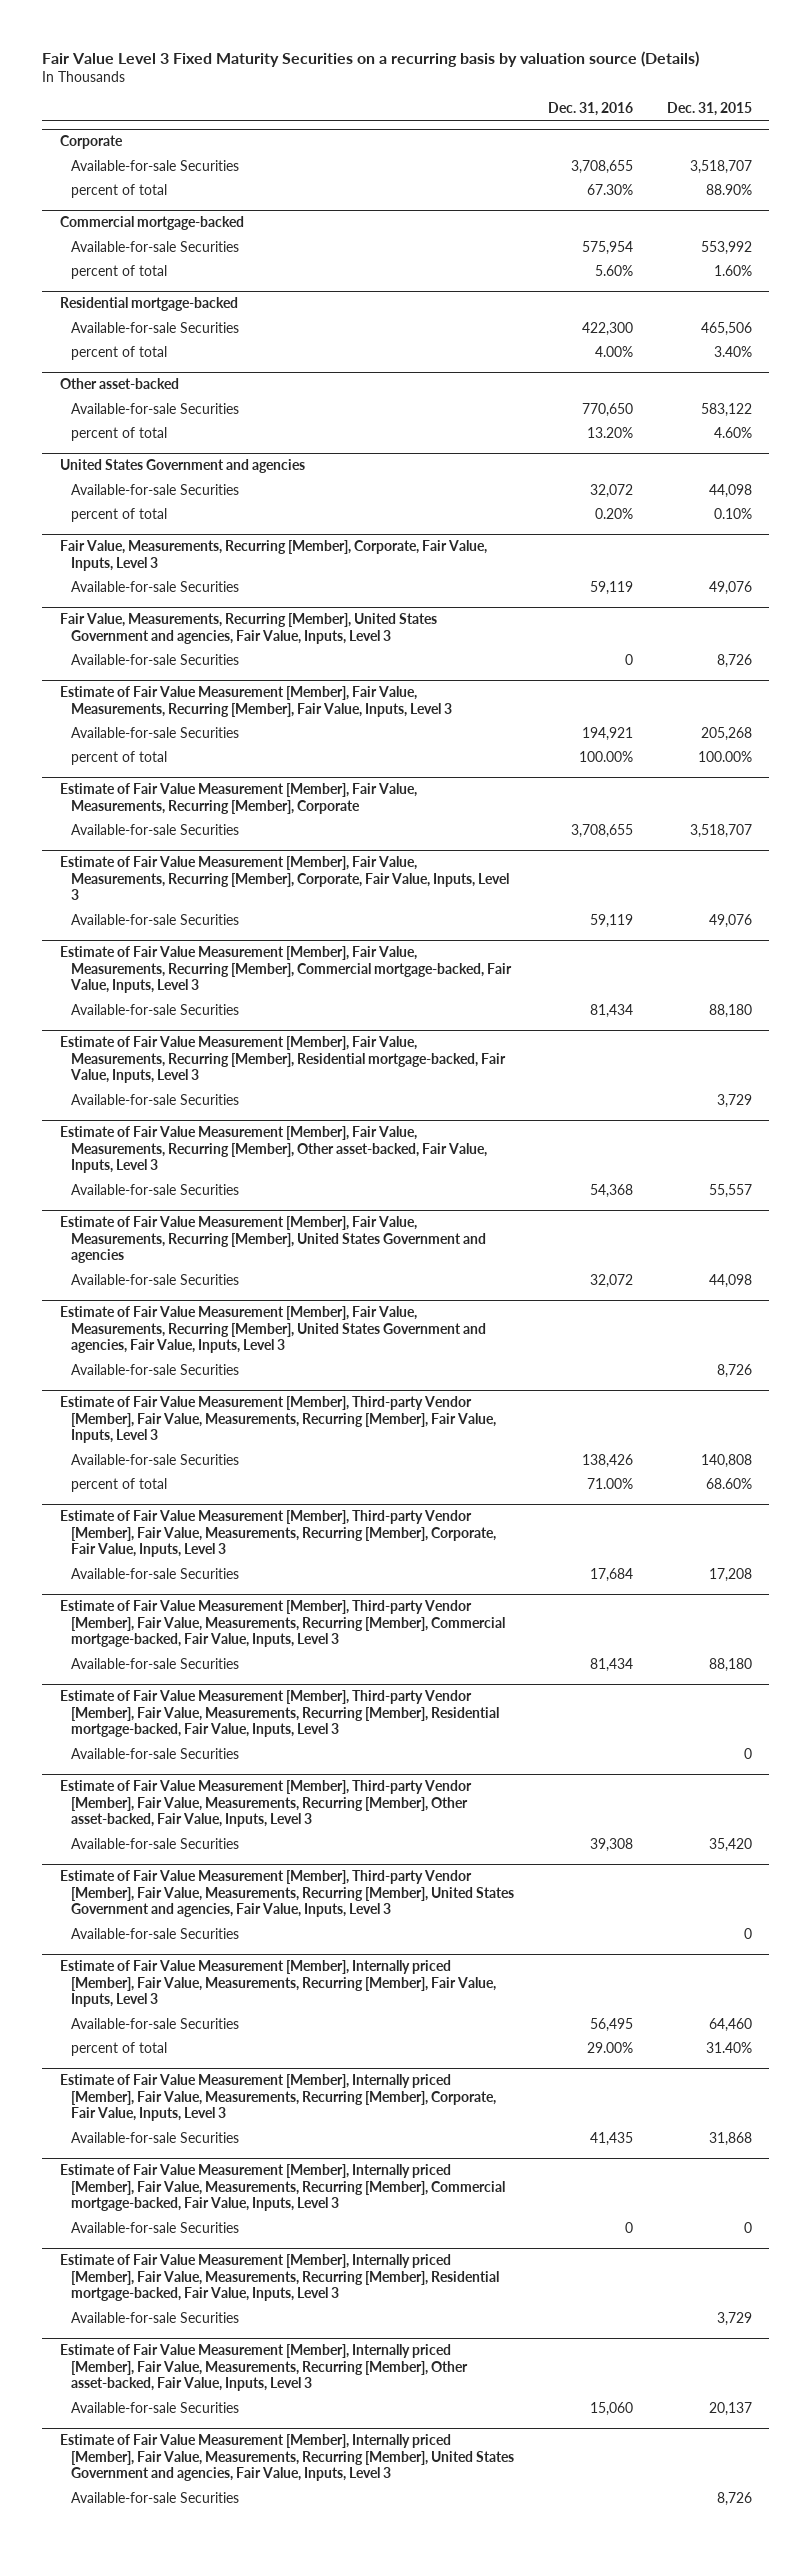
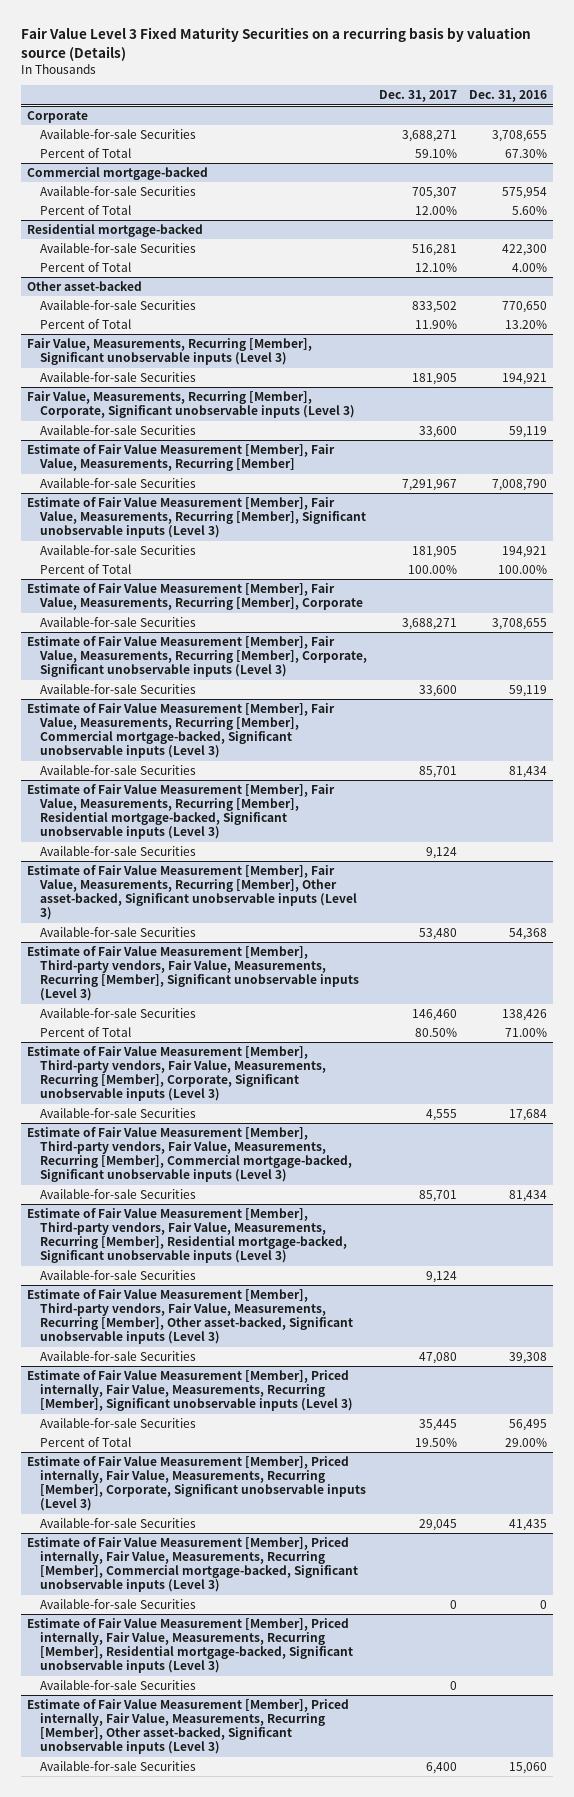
- | Dec. 31, 2016 | Dec. 31, 2015
+ | Dec. 31, 2017 | Dec. 31, 2016
@ Corporate
- percent of total | 67.30% | 88.90%
+ Percent of Total | 59.10% | 67.30%
@ Commercial mortgage-backed
- percent of total | 5.60% | 1.60%
+ Percent of Total | 12.00% | 5.60%
@ Residential mortgage-backed
- percent of total | 4.00% | 3.40%
+ Percent of Total | 12.10% | 4.00%
@ Other asset-backed
- percent of total | 13.20% | 4.60%
- United States Government and agencies
- Available-for-sale Securities | 32,072 | 44,098
- percent of total | 0.20% | 0.10%
- Fair Value, Measurements, Recurring [Member], Corporate, Fair Value, Inputs, Level 3
@ Other asset-backed
+ Percent of Total | 11.90% | 13.20%
+ Fair Value, Measurements, Recurring [Member], Significant unobservable inputs (Level 3)
+ Available-for-sale Securities | 181,905 | 194,921
+ Fair Value, Measurements, Recurring [Member], Corporate, Significant unobservable inputs (Level 3)
- Fair Value, Measurements, Recurring [Member], United States Government and agencies, Fair Value, Inputs, Level 3
- Available-for-sale Securities | 0 | 8,726
- Estimate of Fair Value Measurement [Member], Fair Value, Measurements, Recurring [Member], Fair Value, Inputs, Level 3
+ Estimate of Fair Value Measurement [Member], Fair Value, Measurements, Recurring [Member]
+ Available-for-sale Securities | 7,291,967 | 7,008,790
+ Estimate of Fair Value Measurement [Member], Fair Value, Measurements, Recurring [Member], Significant unobservable inputs (Level 3)
- percent of total | 100.00% | 100.00%
+ Percent of Total | 100.00% | 100.00%
- Estimate of Fair Value Measurement [Member], Fair Value, Measurements, Recurring [Member], Corporate, Fair Value, Inputs, Level 3
+ Estimate of Fair Value Measurement [Member], Fair Value, Measurements, Recurring [Member], Corporate, Significant unobservable inputs (Level 3)
- Estimate of Fair Value Measurement [Member], Fair Value, Measurements, Recurring [Member], Commercial mortgage-backed, Fair Value, Inputs, Level 3
+ Estimate of Fair Value Measurement [Member], Fair Value, Measurements, Recurring [Member], Commercial mortgage-backed, Significant unobservable inputs (Level 3)
- Estimate of Fair Value Measurement [Member], Fair Value, Measurements, Recurring [Member], Residential mortgage-backed, Fair Value, Inputs, Level 3
+ Estimate of Fair Value Measurement [Member], Fair Value, Measurements, Recurring [Member], Residential mortgage-backed, Significant unobservable inputs (Level 3)
- Estimate of Fair Value Measurement [Member], Fair Value, Measurements, Recurring [Member], Other asset-backed, Fair Value, Inputs, Level 3
+ Estimate of Fair Value Measurement [Member], Fair Value, Measurements, Recurring [Member], Other asset-backed, Significant unobservable inputs (Level 3)
- Estimate of Fair Value Measurement [Member], Fair Value, Measurements, Recurring [Member], United States Government and agencies
- Available-for-sale Securities | 32,072 | 44,098
- Estimate of Fair Value Measurement [Member], Fair Value, Measurements, Recurring [Member], United States Government and agencies, Fair Value, Inputs, Level 3
- Available-for-sale Securities | | 8,726
- Estimate of Fair Value Measurement [Member], Third-party Vendor [Member], Fair Value, Measurements, Recurring [Member], Fair Value, Inputs, Level 3
+ Estimate of Fair Value Measurement [Member], Third-party vendors, Fair Value, Measurements, Recurring [Member], Significant unobservable inputs (Level 3)
- percent of total | 71.00% | 68.60%
- Estimate of Fair Value Measurement [Member], Third-party Vendor [Member], Fair Value, Measurements, Recurring [Member], Corporate, Fair Value, Inputs, Level 3
+ Percent of Total | 80.50% | 71.00%
+ Estimate of Fair Value Measurement [Member], Third-party vendors, Fair Value, Measurements, Recurring [Member], Corporate, Significant unobservable inputs (Level 3)
- Estimate of Fair Value Measurement [Member], Third-party Vendor [Member], Fair Value, Measurements, Recurring [Member], Commercial mortgage-backed, Fair Value, Inputs, Level 3
+ Estimate of Fair Value Measurement [Member], Third-party vendors, Fair Value, Measurements, Recurring [Member], Commercial mortgage-backed, Significant unobservable inputs (Level 3)
- Estimate of Fair Value Measurement [Member], Third-party Vendor [Member], Fair Value, Measurements, Recurring [Member], Residential mortgage-backed, Fair Value, Inputs, Level 3
+ Estimate of Fair Value Measurement [Member], Third-party vendors, Fair Value, Measurements, Recurring [Member], Residential mortgage-backed, Significant unobservable inputs (Level 3)
- Estimate of Fair Value Measurement [Member], Third-party Vendor [Member], Fair Value, Measurements, Recurring [Member], Other asset-backed, Fair Value, Inputs, Level 3
+ Estimate of Fair Value Measurement [Member], Third-party vendors, Fair Value, Measurements, Recurring [Member], Other asset-backed, Significant unobservable inputs (Level 3)
- Estimate of Fair Value Measurement [Member], Third-party Vendor [Member], Fair Value, Measurements, Recurring [Member], United States Government and agencies, Fair Value, Inputs, Level 3
- Available-for-sale Securities | | 0
- Estimate of Fair Value Measurement [Member], Internally priced [Member], Fair Value, Measurements, Recurring [Member], Fair Value, Inputs, Level 3
+ Estimate of Fair Value Measurement [Member], Priced internally, Fair Value, Measurements, Recurring [Member], Significant unobservable inputs (Level 3)
- percent of total | 29.00% | 31.40%
- Estimate of Fair Value Measurement [Member], Internally priced [Member], Fair Value, Measurements, Recurring [Member], Corporate, Fair Value, Inputs, Level 3
+ Percent of Total | 19.50% | 29.00%
+ Estimate of Fair Value Measurement [Member], Priced internally, Fair Value, Measurements, Recurring [Member], Corporate, Significant unobservable inputs (Level 3)
- Estimate of Fair Value Measurement [Member], Internally priced [Member], Fair Value, Measurements, Recurring [Member], Commercial mortgage-backed, Fair Value, Inputs, Level 3
+ Estimate of Fair Value Measurement [Member], Priced internally, Fair Value, Measurements, Recurring [Member], Commercial mortgage-backed, Significant unobservable inputs (Level 3)
- Estimate of Fair Value Measurement [Member], Internally priced [Member], Fair Value, Measurements, Recurring [Member], Residential mortgage-backed, Fair Value, Inputs, Level 3
+ Estimate of Fair Value Measurement [Member], Priced internally, Fair Value, Measurements, Recurring [Member], Residential mortgage-backed, Significant unobservable inputs (Level 3)
- Estimate of Fair Value Measurement [Member], Internally priced [Member], Fair Value, Measurements, Recurring [Member], Other asset-backed, Fair Value, Inputs, Level 3
+ Estimate of Fair Value Measurement [Member], Priced internally, Fair Value, Measurements, Recurring [Member], Other asset-backed, Significant unobservable inputs (Level 3)
- Estimate of Fair Value Measurement [Member], Internally priced [Member], Fair Value, Measurements, Recurring [Member], United States Government and agencies, Fair Value, Inputs, Level 3
- Available-for-sale Securities | | 8,726

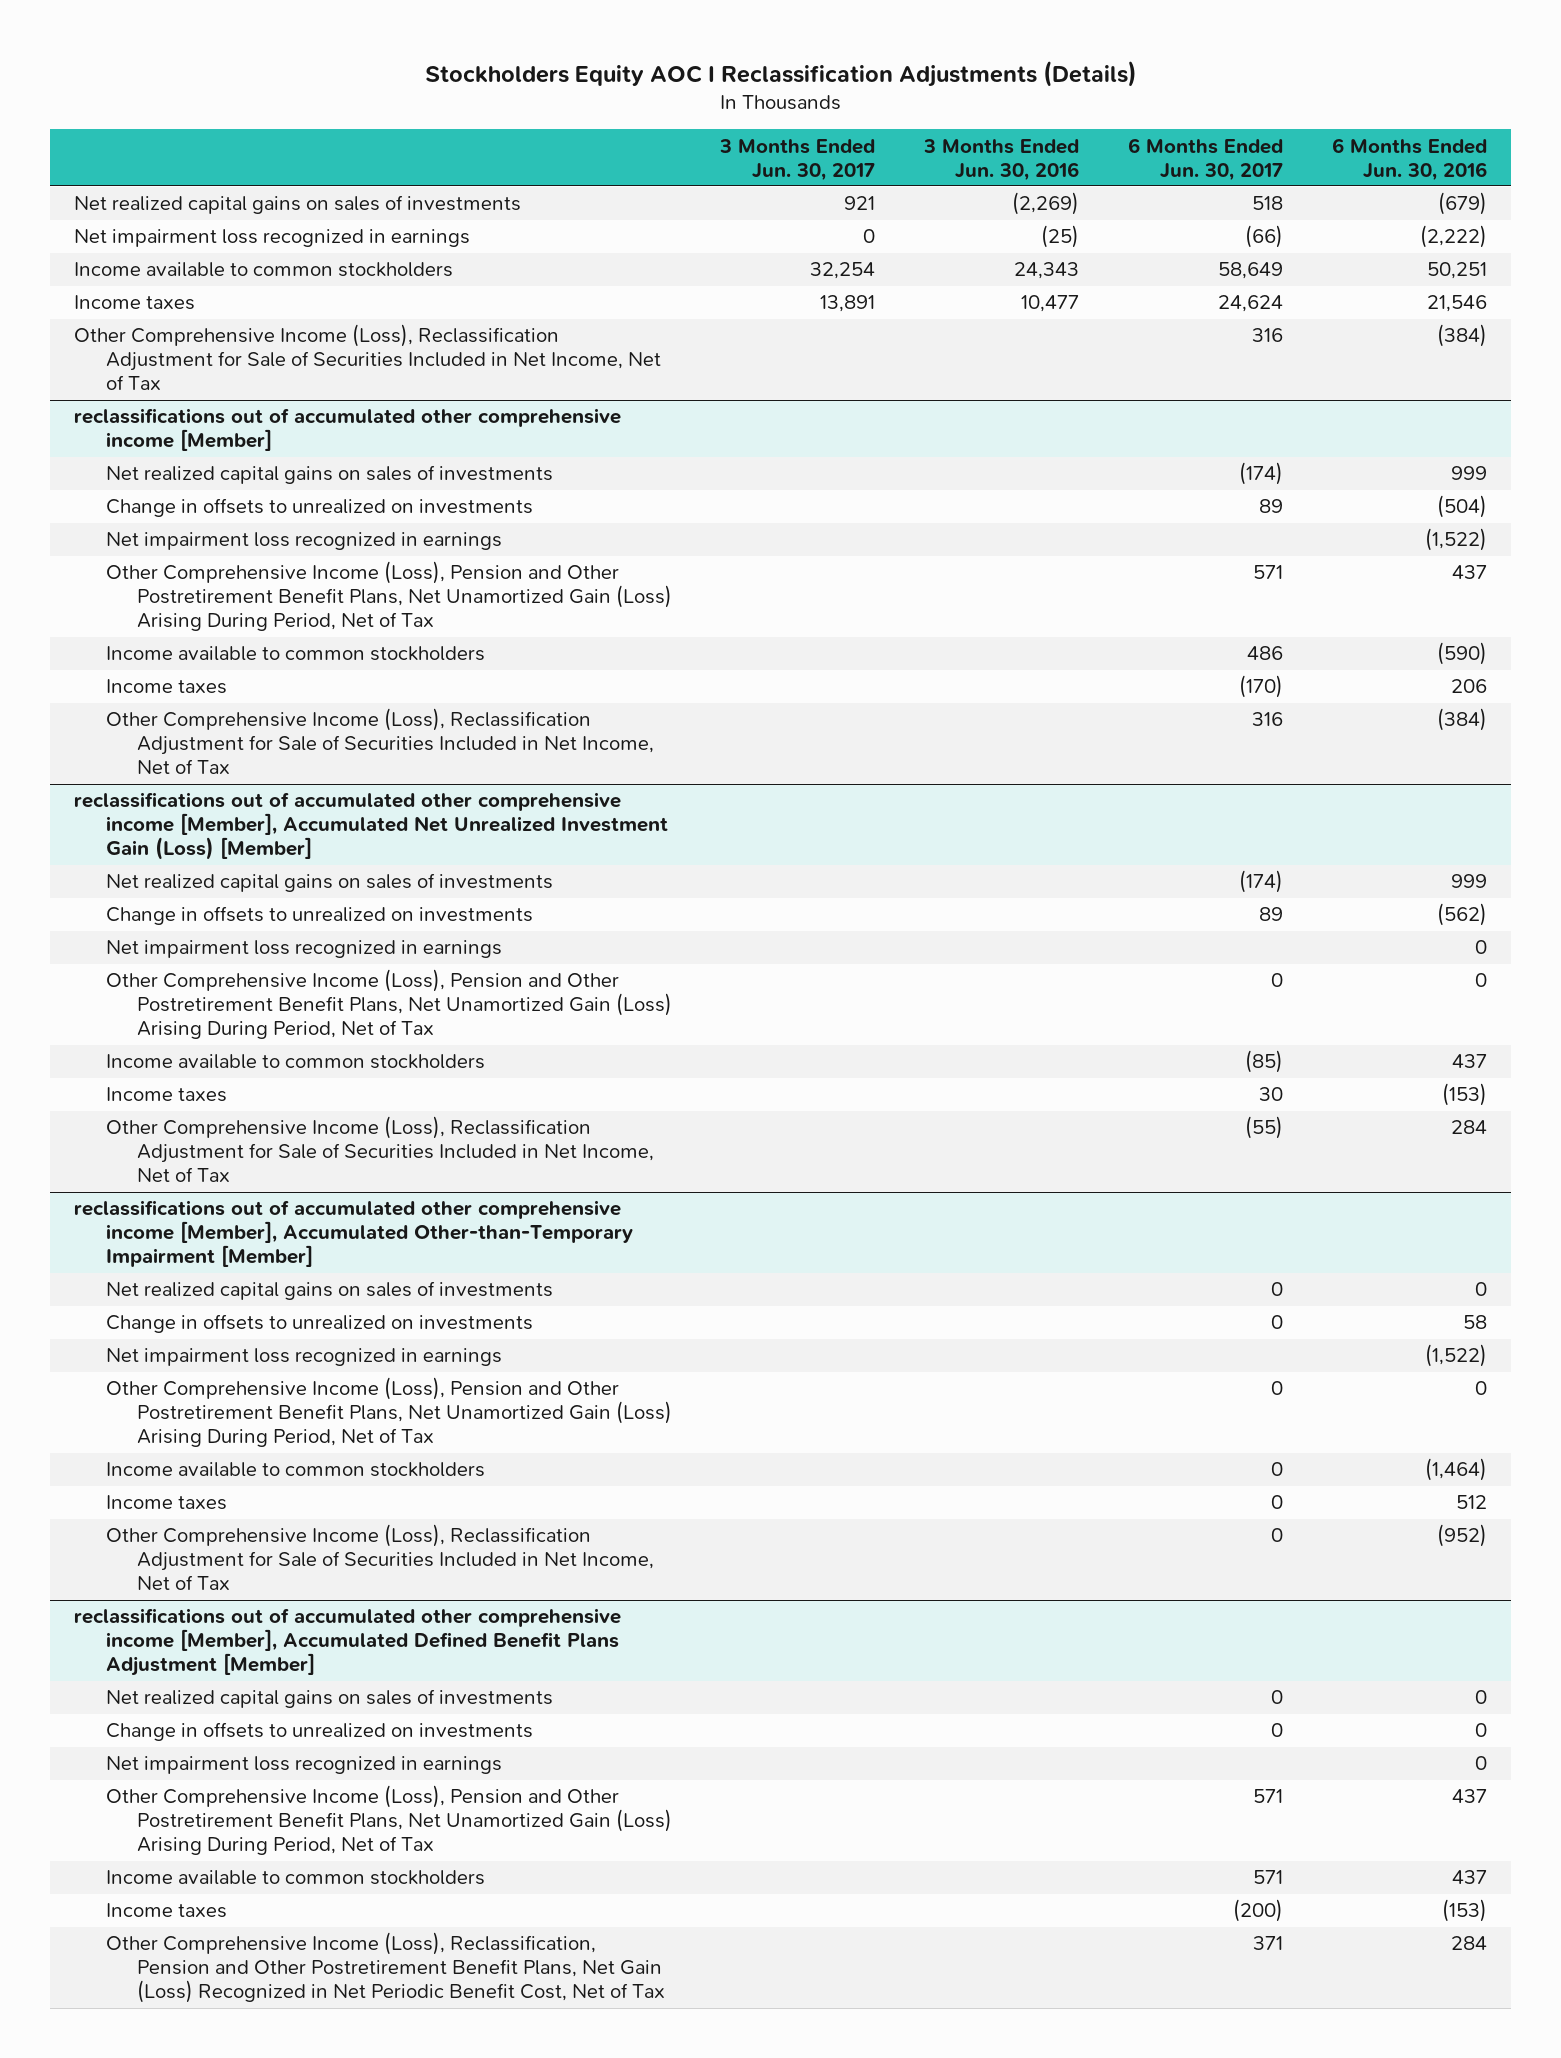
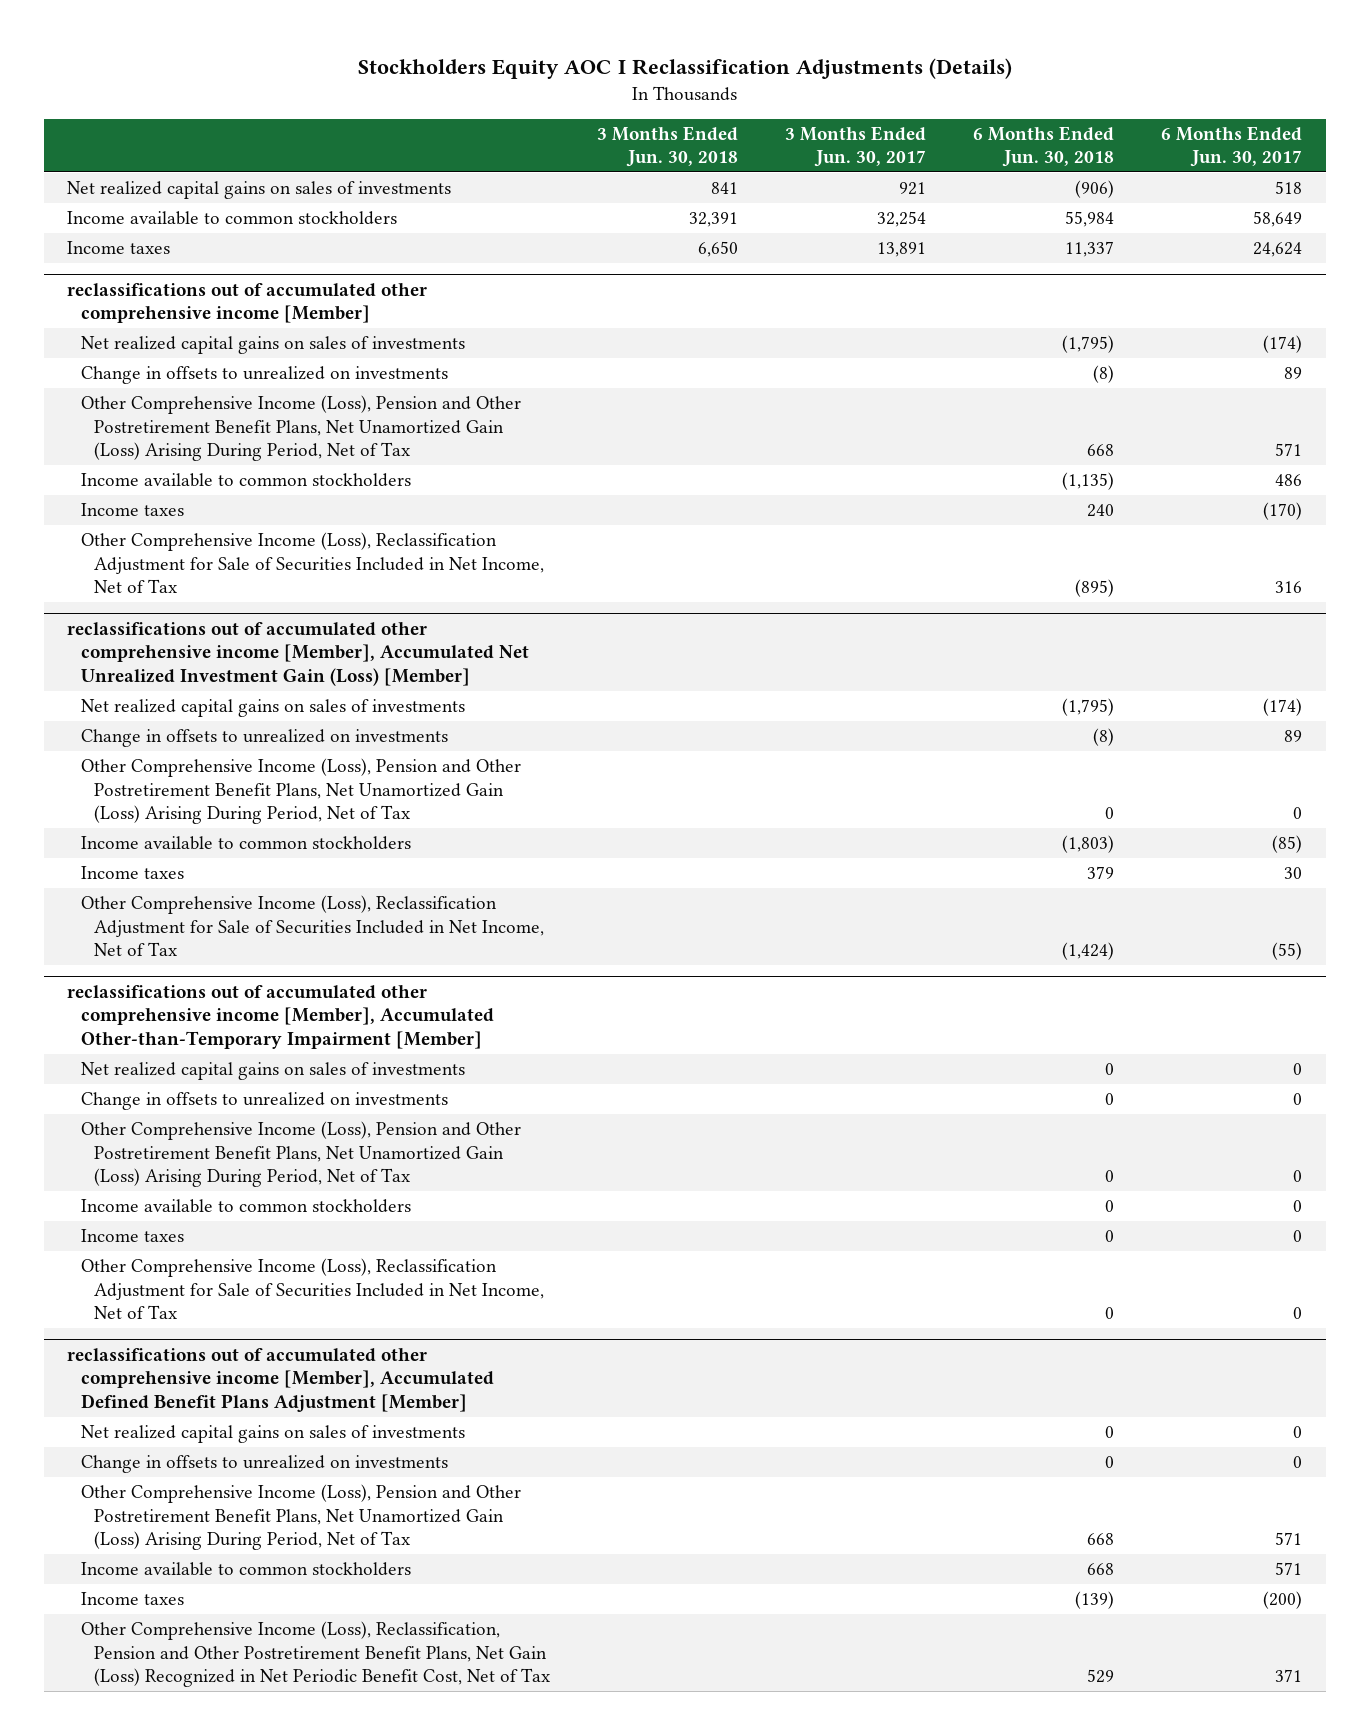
- | 3 Months Ended Jun. 30, 2017 | 3 Months Ended Jun. 30, 2016 | 6 Months Ended Jun. 30, 2017 | 6 Months Ended Jun. 30, 2016
+ | 3 Months Ended Jun. 30, 2018 | 3 Months Ended Jun. 30, 2017 | 6 Months Ended Jun. 30, 2018 | 6 Months Ended Jun. 30, 2017
- Net impairment loss recognized in earnings | 0 | (25) | (66) | (2,222)
- Other Comprehensive Income (Loss), Reclassification Adjustment for Sale of Securities Included in Net Income, Net of Tax | | | 316 | (384)
@ reclassifications out of accumulated other comprehensive income [Member]
- Net impairment loss recognized in earnings | | | | (1,522)
@ reclassifications out of accumulated other comprehensive income [Member], Accumulated Net Unrealized Investment Gain (Loss) [Member]
- Net impairment loss recognized in earnings | | | | 0
@ reclassifications out of accumulated other comprehensive income [Member], Accumulated Other-than-Temporary Impairment [Member]
- Net impairment loss recognized in earnings | | | | (1,522)
@ reclassifications out of accumulated other comprehensive income [Member], Accumulated Defined Benefit Plans Adjustment [Member]
- Net impairment loss recognized in earnings | | | | 0

